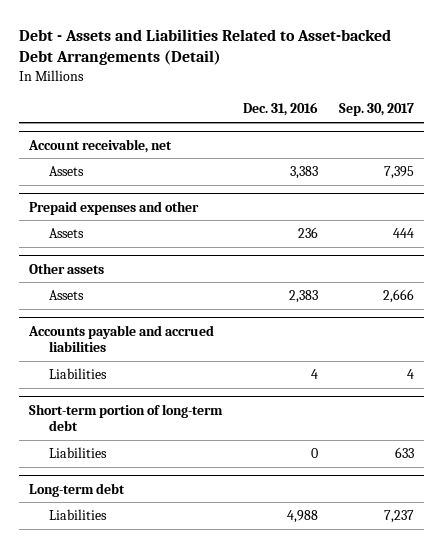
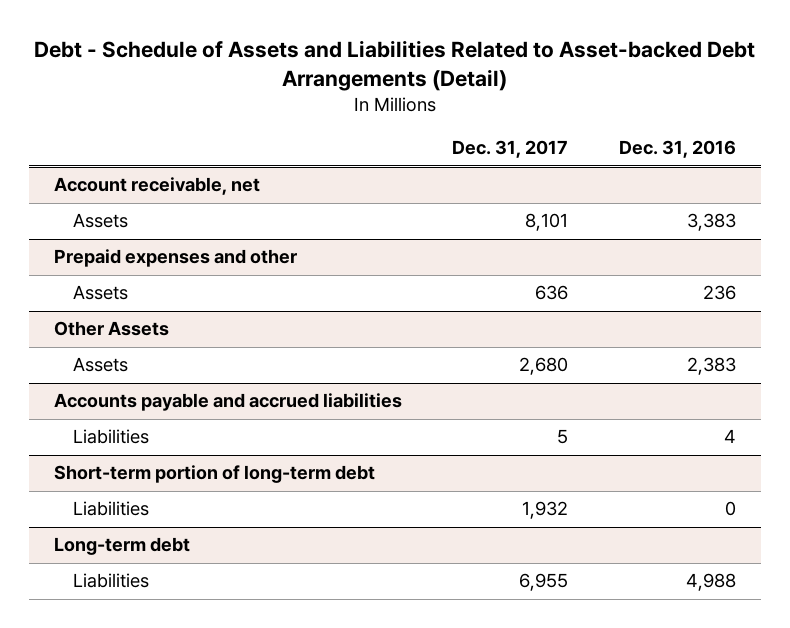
- Debt - Assets and Liabilities Related to Asset-backed Debt Arrangements (Detail)
+ Debt - Schedule of Assets and Liabilities Related to Asset-backed Debt Arrangements (Detail)
- | Dec. 31, 2016 | Sep. 30, 2017
+ | Dec. 31, 2017 | Dec. 31, 2016
- Other assets
+ Other Assets

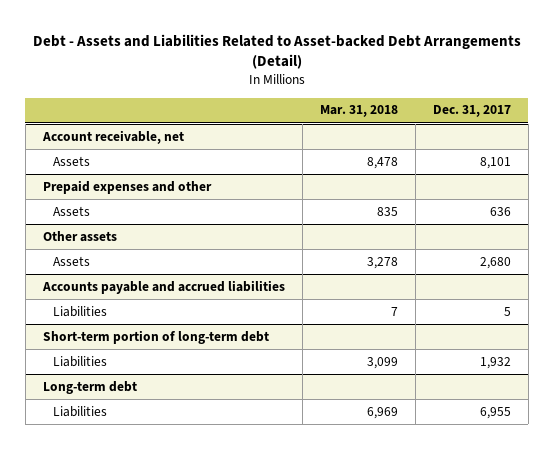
- Debt - Schedule of Assets and Liabilities Related to Asset-backed Debt Arrangements (Detail)
+ Debt - Assets and Liabilities Related to Asset-backed Debt Arrangements (Detail)
- | Dec. 31, 2017 | Dec. 31, 2016
+ | Mar. 31, 2018 | Dec. 31, 2017
- Other Assets
+ Other assets

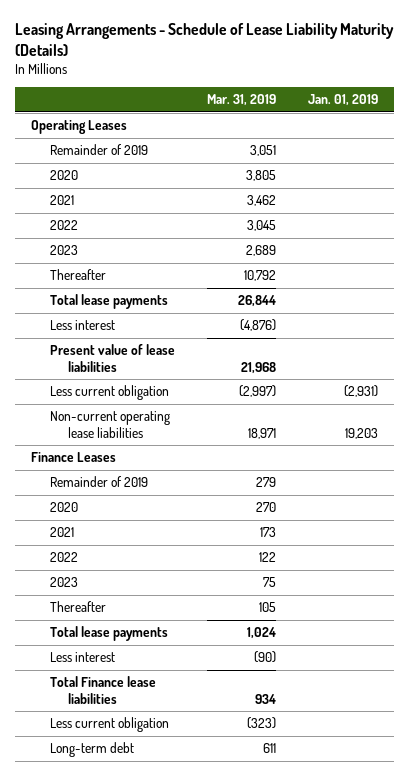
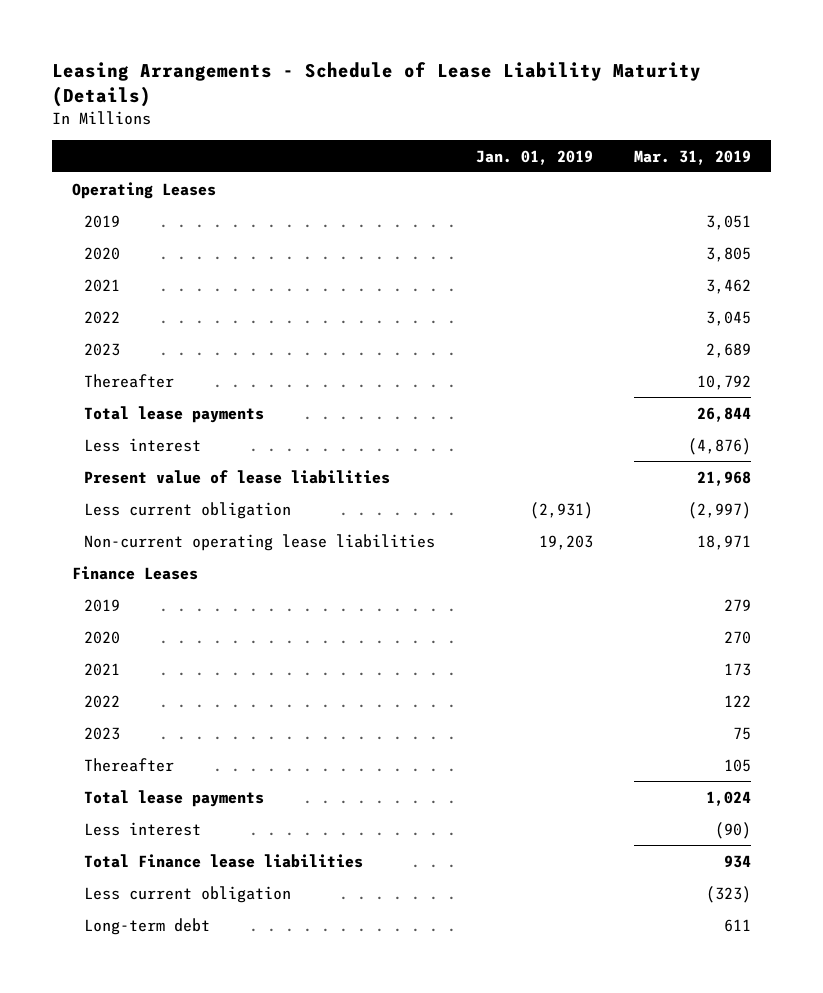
- | Mar. 31, 2019 | Jan. 01, 2019
+ | Jan. 01, 2019 | Mar. 31, 2019
- Remainder of 2019 | 3,051 |
+ 2019 | | 3,051
- Remainder of 2019 | 279 |
+ 2019 | | 279

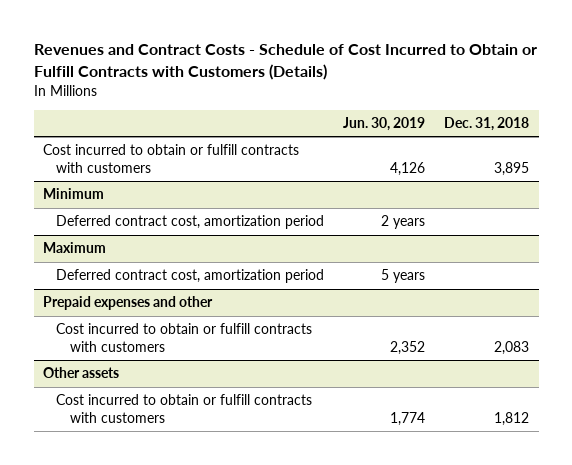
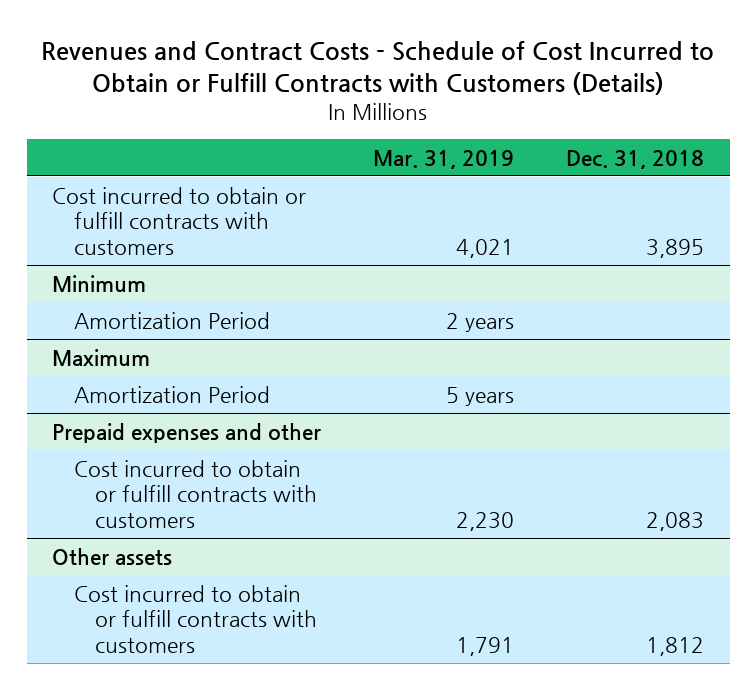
- | Jun. 30, 2019 | Dec. 31, 2018
+ | Mar. 31, 2019 | Dec. 31, 2018
@ Minimum
- Deferred contract cost, amortization period | 2 years |
+ Amortization Period | 2 years |
@ Maximum
- Deferred contract cost, amortization period | 5 years |
+ Amortization Period | 5 years |

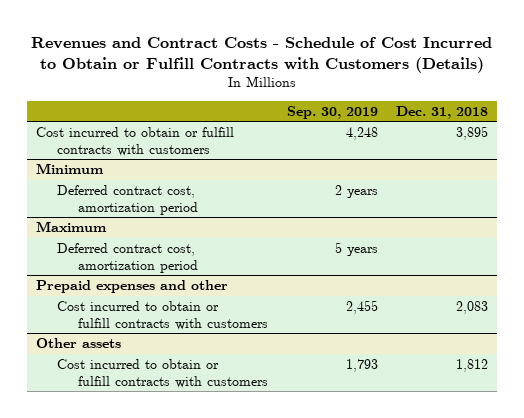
- | Mar. 31, 2019 | Dec. 31, 2018
+ | Sep. 30, 2019 | Dec. 31, 2018
@ Minimum
- Amortization Period | 2 years |
+ Deferred contract cost, amortization period | 2 years |
@ Maximum
- Amortization Period | 5 years |
+ Deferred contract cost, amortization period | 5 years |

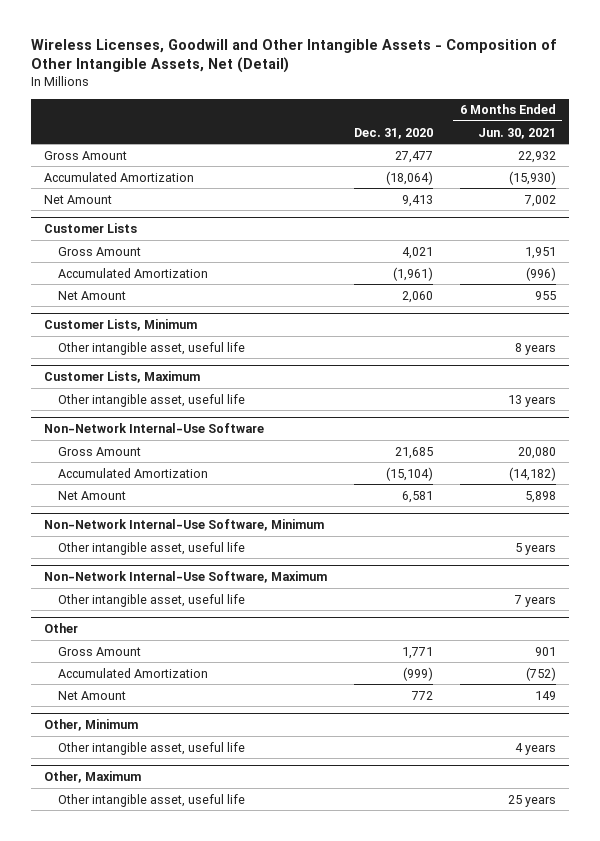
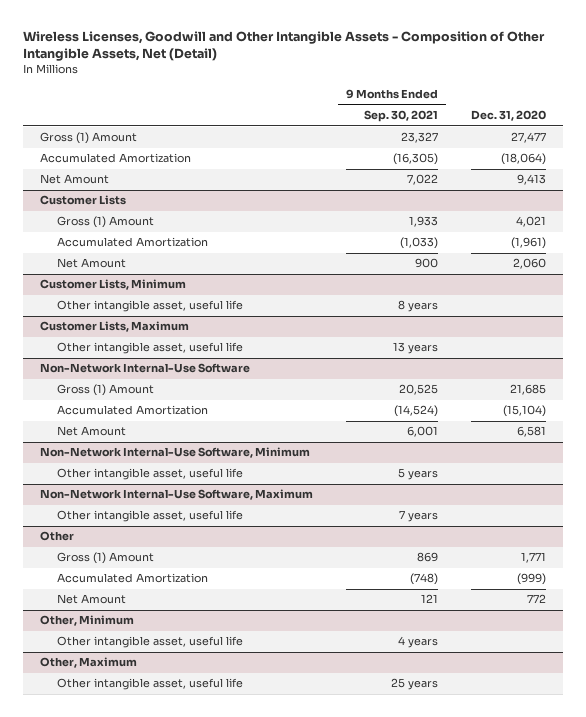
- | Dec. 31, 2020 | 6 Months Ended Jun. 30, 2021
+ | 9 Months Ended Sep. 30, 2021 | Dec. 31, 2020
- Gross Amount | 27,477 | 22,932
+ Gross (1) Amount | 23,327 | 27,477
@ Customer Lists
- Gross Amount | 4,021 | 1,951
+ Gross (1) Amount | 1,933 | 4,021
@ Non-Network Internal-Use Software
- Gross Amount | 21,685 | 20,080
+ Gross (1) Amount | 20,525 | 21,685
@ Other
- Gross Amount | 1,771 | 901
+ Gross (1) Amount | 869 | 1,771

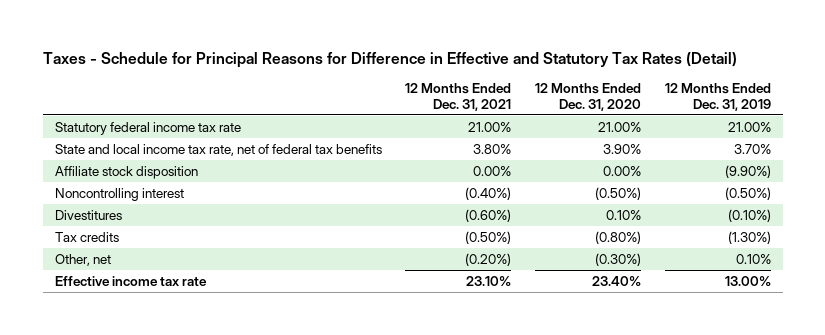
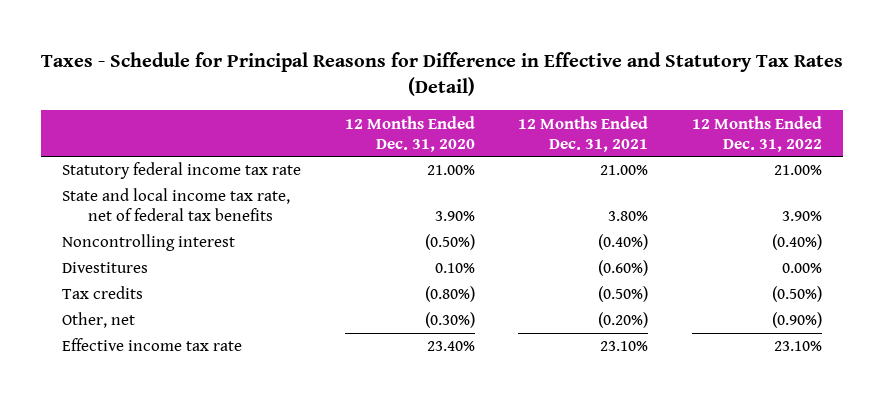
- | 12 Months Ended Dec. 31, 2021 | 12 Months Ended Dec. 31, 2020 | 12 Months Ended Dec. 31, 2019
+ | 12 Months Ended Dec. 31, 2020 | 12 Months Ended Dec. 31, 2021 | 12 Months Ended Dec. 31, 2022
- Affiliate stock disposition | 0.00% | 0.00% | (9.90%)

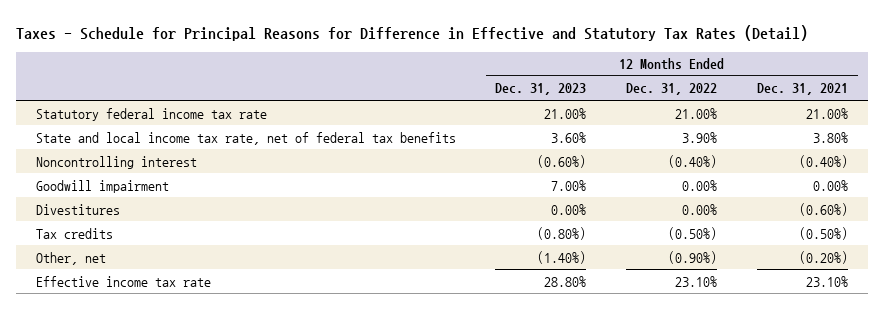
- | 12 Months Ended Dec. 31, 2020 | 12 Months Ended Dec. 31, 2021 | 12 Months Ended Dec. 31, 2022
+ | 12 Months Ended Dec. 31, 2023 | 12 Months Ended Dec. 31, 2022 | 12 Months Ended Dec. 31, 2021
+ Goodwill impairment | 7.00% | 0.00% | 0.00%

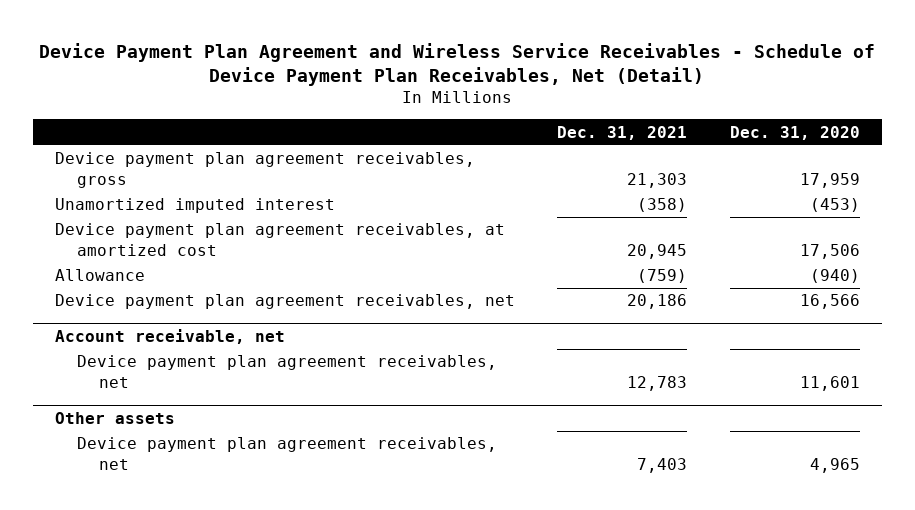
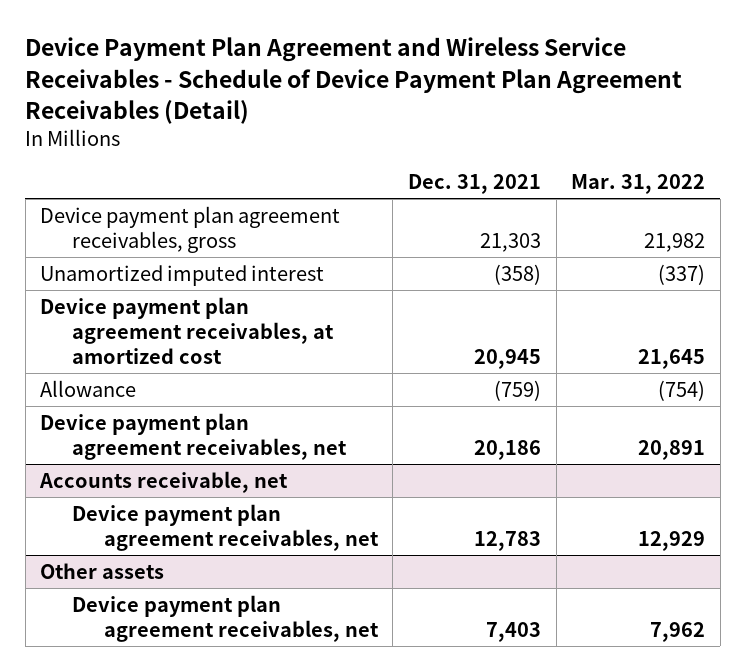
- Device Payment Plan Agreement and Wireless Service Receivables - Schedule of Device Payment Plan Receivables, Net (Detail)
+ Device Payment Plan Agreement and Wireless Service Receivables - Schedule of Device Payment Plan Agreement Receivables (Detail)
- | Dec. 31, 2021 | Dec. 31, 2020
+ | Dec. 31, 2021 | Mar. 31, 2022
- Account receivable, net
+ Accounts receivable, net

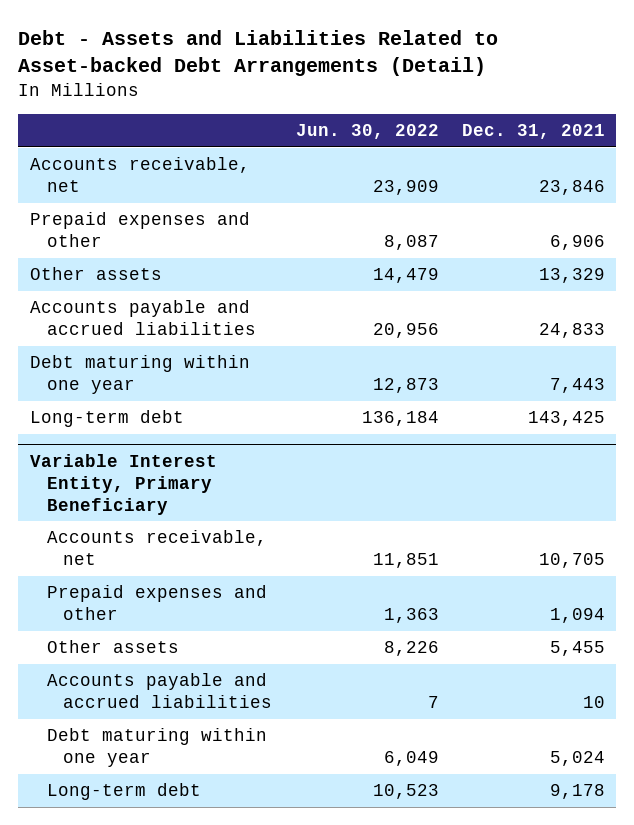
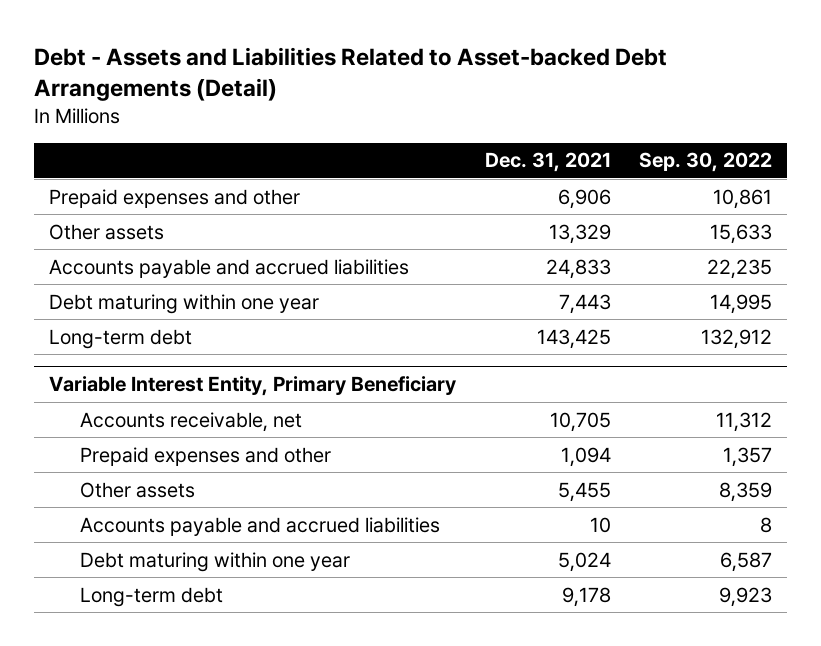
- | Jun. 30, 2022 | Dec. 31, 2021
+ | Dec. 31, 2021 | Sep. 30, 2022
- Accounts receivable, net | 23,909 | 23,846

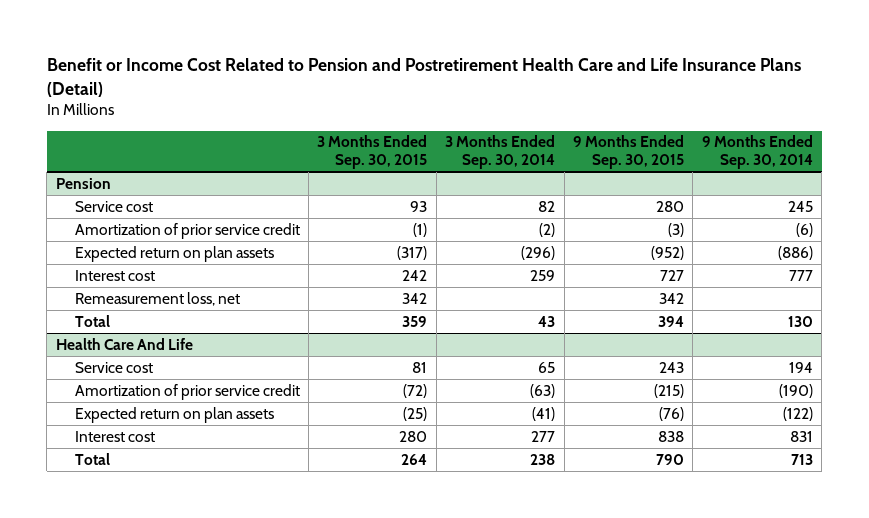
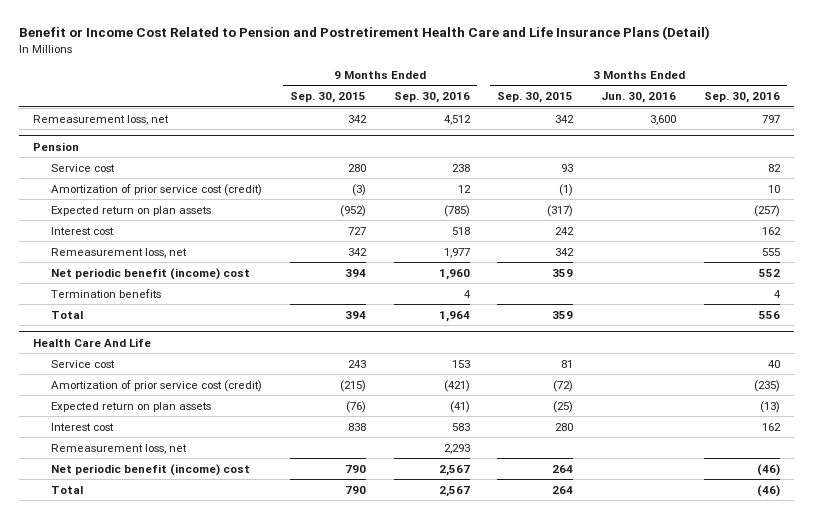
- | 3 Months Ended Sep. 30, 2015 | 3 Months Ended Sep. 30, 2014 | 9 Months Ended Sep. 30, 2015 | 9 Months Ended Sep. 30, 2014
+ | 9 Months Ended Sep. 30, 2015 | 9 Months Ended Sep. 30, 2016 | 3 Months Ended Sep. 30, 2015 | 3 Months Ended Jun. 30, 2016 | 3 Months Ended Sep. 30, 2016
+ Remeasurement loss, net | 342 | 4,512 | 342 | 3,600 | 797
@ Pension
- Amortization of prior service credit | (1) | (2) | (3) | (6)
+ Amortization of prior service cost (credit) | (3) | 12 | (1) | | 10
+ Net periodic benefit (income) cost | 394 | 1,960 | 359 | | 552
+ Termination benefits | | 4 | | | 4
@ Health Care And Life
- Amortization of prior service credit | (72) | (63) | (215) | (190)
+ Amortization of prior service cost (credit) | (215) | (421) | (72) | | (235)
+ Remeasurement loss, net | | 2,293 | | |
+ Net periodic benefit (income) cost | 790 | 2,567 | 264 | | (46)

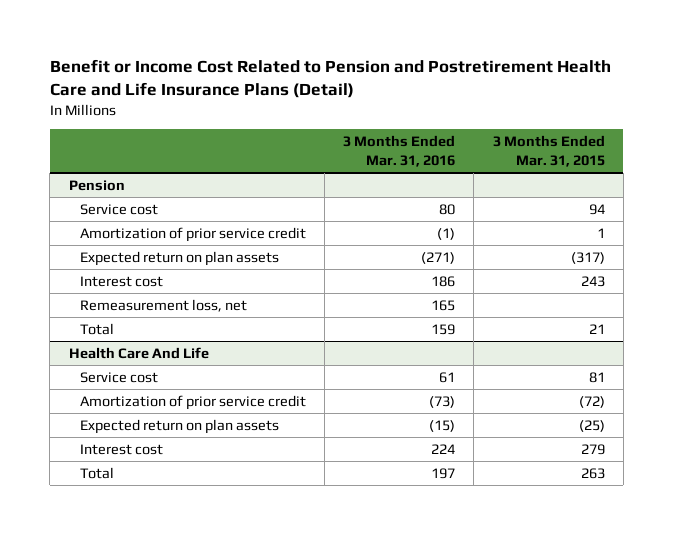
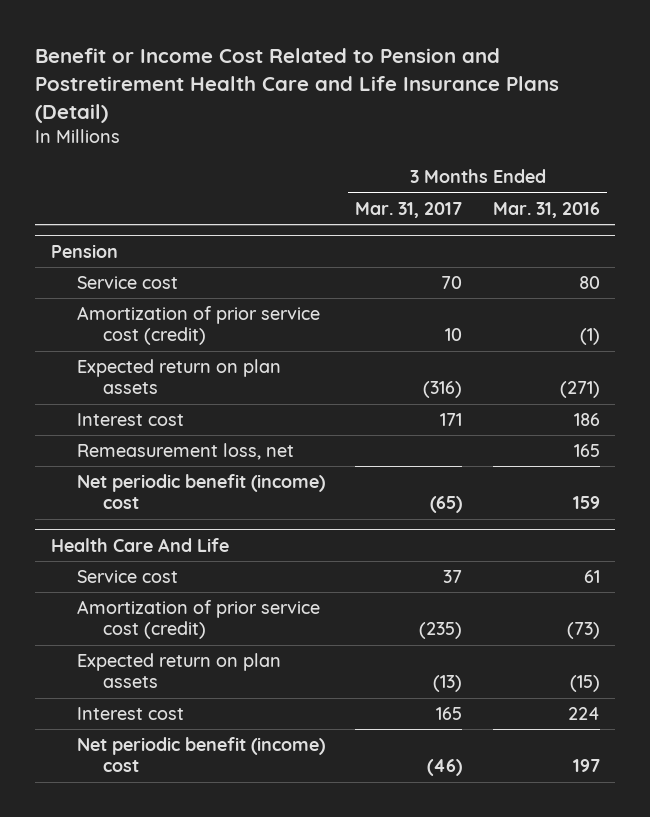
- | 3 Months Ended Mar. 31, 2016 | 3 Months Ended Mar. 31, 2015
+ | 3 Months Ended Mar. 31, 2017 | 3 Months Ended Mar. 31, 2016
@ Pension
- Amortization of prior service credit | (1) | 1
+ Amortization of prior service cost (credit) | 10 | (1)
- Total | 159 | 21
+ Net periodic benefit (income) cost | (65) | 159
@ Health Care And Life
- Amortization of prior service credit | (73) | (72)
+ Amortization of prior service cost (credit) | (235) | (73)
- Total | 197 | 263
+ Net periodic benefit (income) cost | (46) | 197

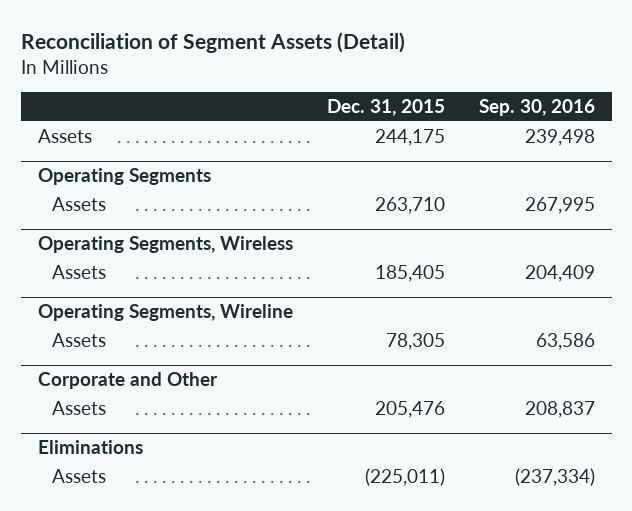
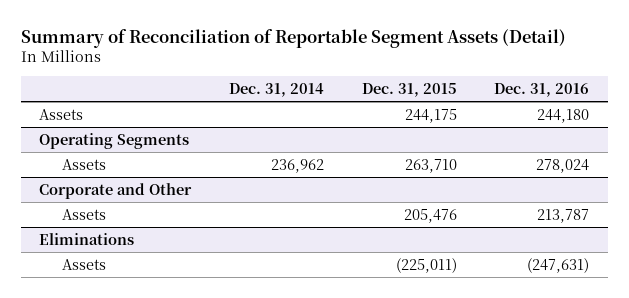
- Reconciliation of Segment Assets (Detail)
+ Summary of Reconciliation of Reportable Segment Assets (Detail)
- | Dec. 31, 2015 | Sep. 30, 2016
+ | Dec. 31, 2014 | Dec. 31, 2015 | Dec. 31, 2016
- Operating Segments, Wireless
- Assets | 185,405 | 204,409
- Operating Segments, Wireline
- Assets | 78,305 | 63,586

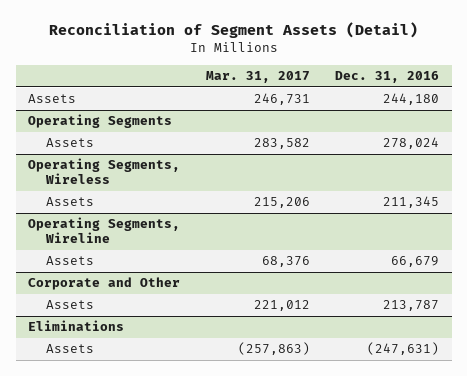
- Summary of Reconciliation of Reportable Segment Assets (Detail)
+ Reconciliation of Segment Assets (Detail)
- | Dec. 31, 2014 | Dec. 31, 2015 | Dec. 31, 2016
+ | Mar. 31, 2017 | Dec. 31, 2016
+ Operating Segments, Wireless
+ Assets | 215,206 | 211,345
+ Operating Segments, Wireline
+ Assets | 68,376 | 66,679

